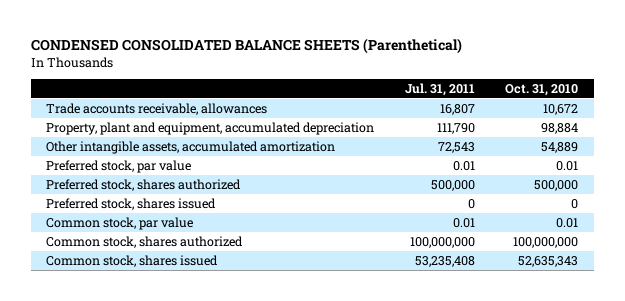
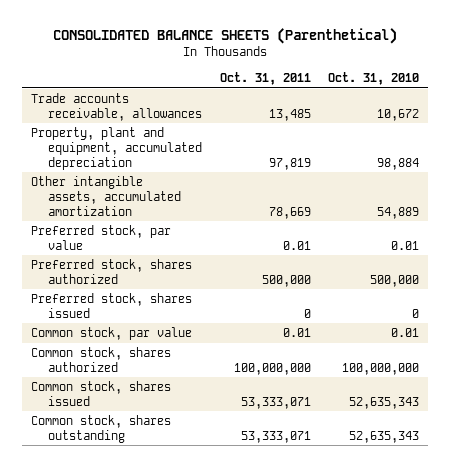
- CONDENSED CONSOLIDATED BALANCE SHEETS (Parenthetical)
+ CONSOLIDATED BALANCE SHEETS (Parenthetical)
- | Jul. 31, 2011 | Oct. 31, 2010
+ | Oct. 31, 2011 | Oct. 31, 2010
+ Common stock, shares outstanding | 53,333,071 | 52,635,343

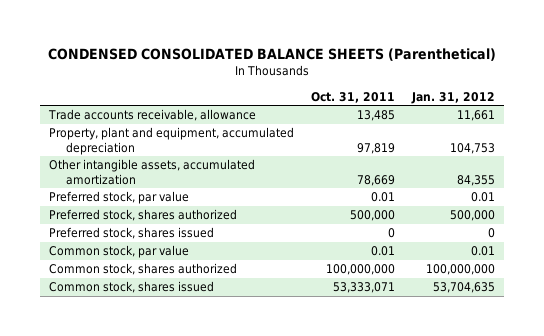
- CONSOLIDATED BALANCE SHEETS (Parenthetical)
+ CONDENSED CONSOLIDATED BALANCE SHEETS (Parenthetical)
- | Oct. 31, 2011 | Oct. 31, 2010
+ | Oct. 31, 2011 | Jan. 31, 2012
- Trade accounts receivable, allowances | 13,485 | 10,672
+ Trade accounts receivable, allowance | 13,485 | 11,661
- Common stock, shares outstanding | 53,333,071 | 52,635,343

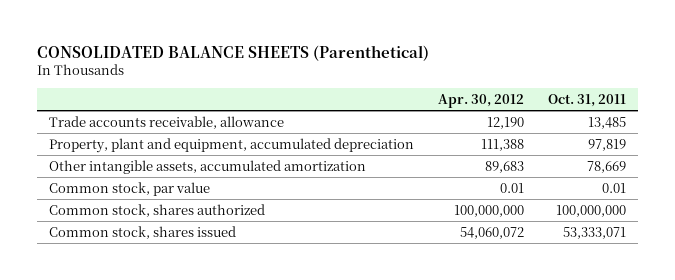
- CONDENSED CONSOLIDATED BALANCE SHEETS (Parenthetical)
+ CONSOLIDATED BALANCE SHEETS (Parenthetical)
- | Oct. 31, 2011 | Jan. 31, 2012
+ | Apr. 30, 2012 | Oct. 31, 2011
- Preferred stock, par value | 0.01 | 0.01
- Preferred stock, shares authorized | 500,000 | 500,000
- Preferred stock, shares issued | 0 | 0

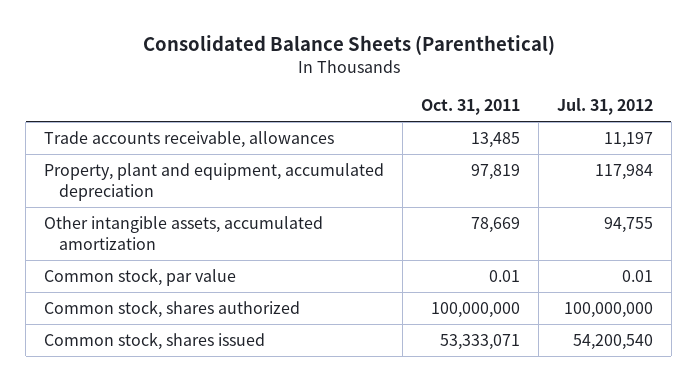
- CONSOLIDATED BALANCE SHEETS (Parenthetical)
+ Consolidated Balance Sheets (Parenthetical)
- | Apr. 30, 2012 | Oct. 31, 2011
+ | Oct. 31, 2011 | Jul. 31, 2012
- Trade accounts receivable, allowance | 12,190 | 13,485
+ Trade accounts receivable, allowances | 13,485 | 11,197

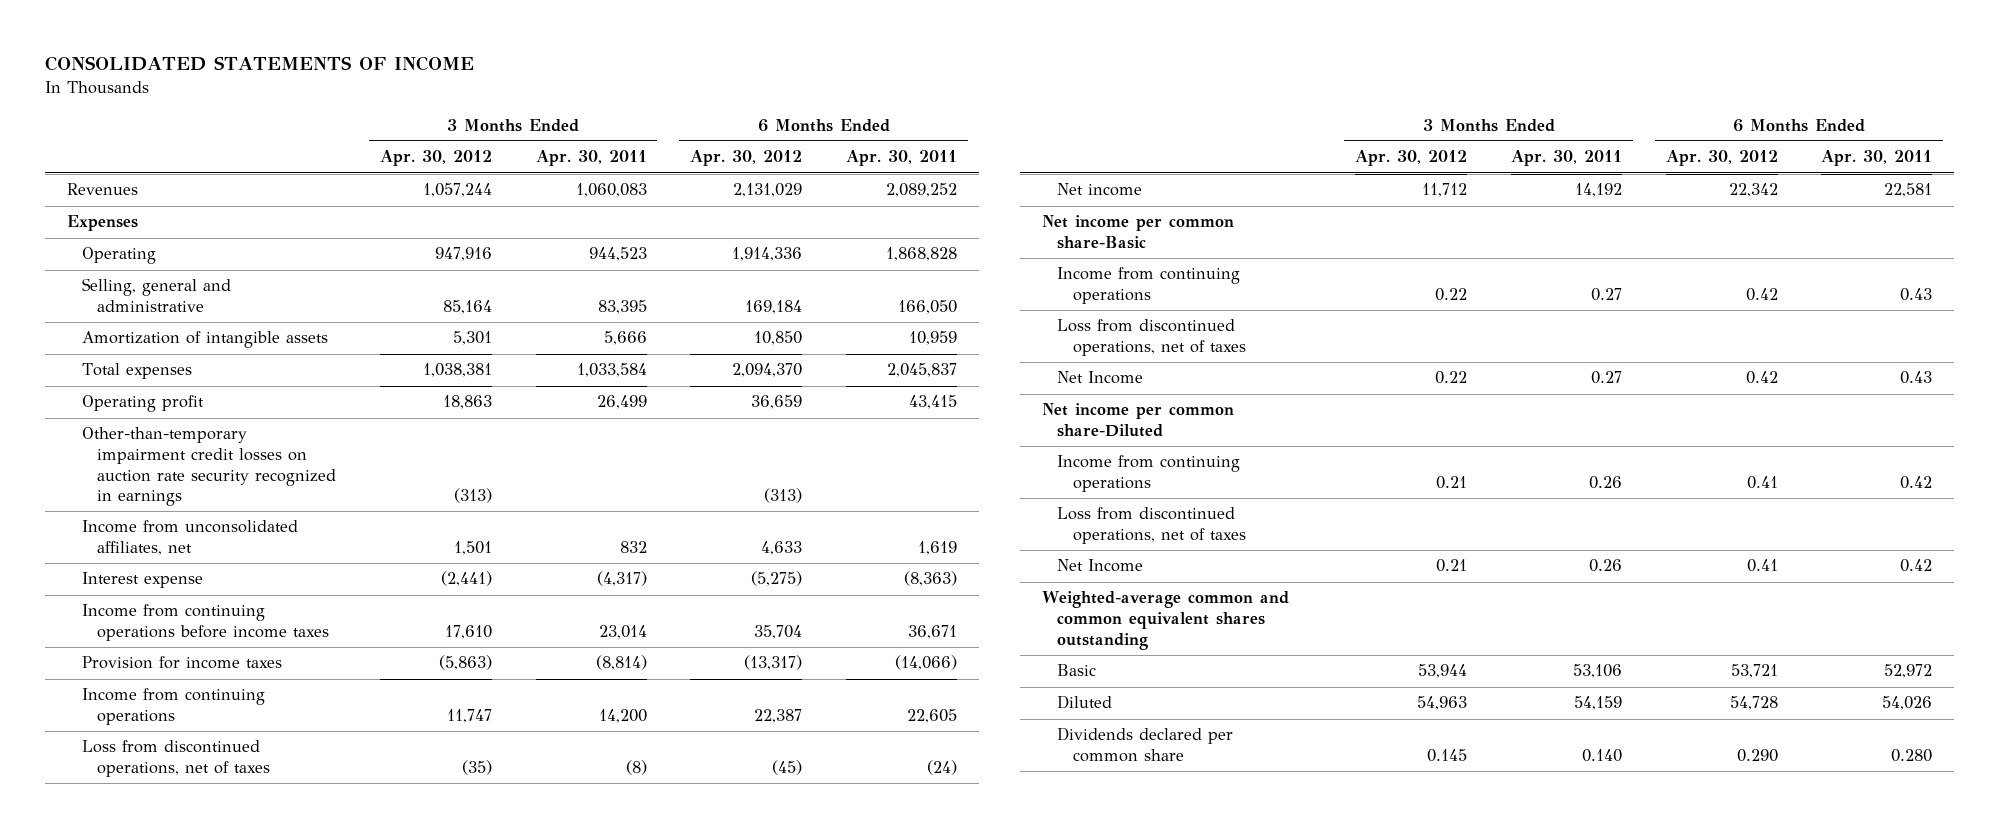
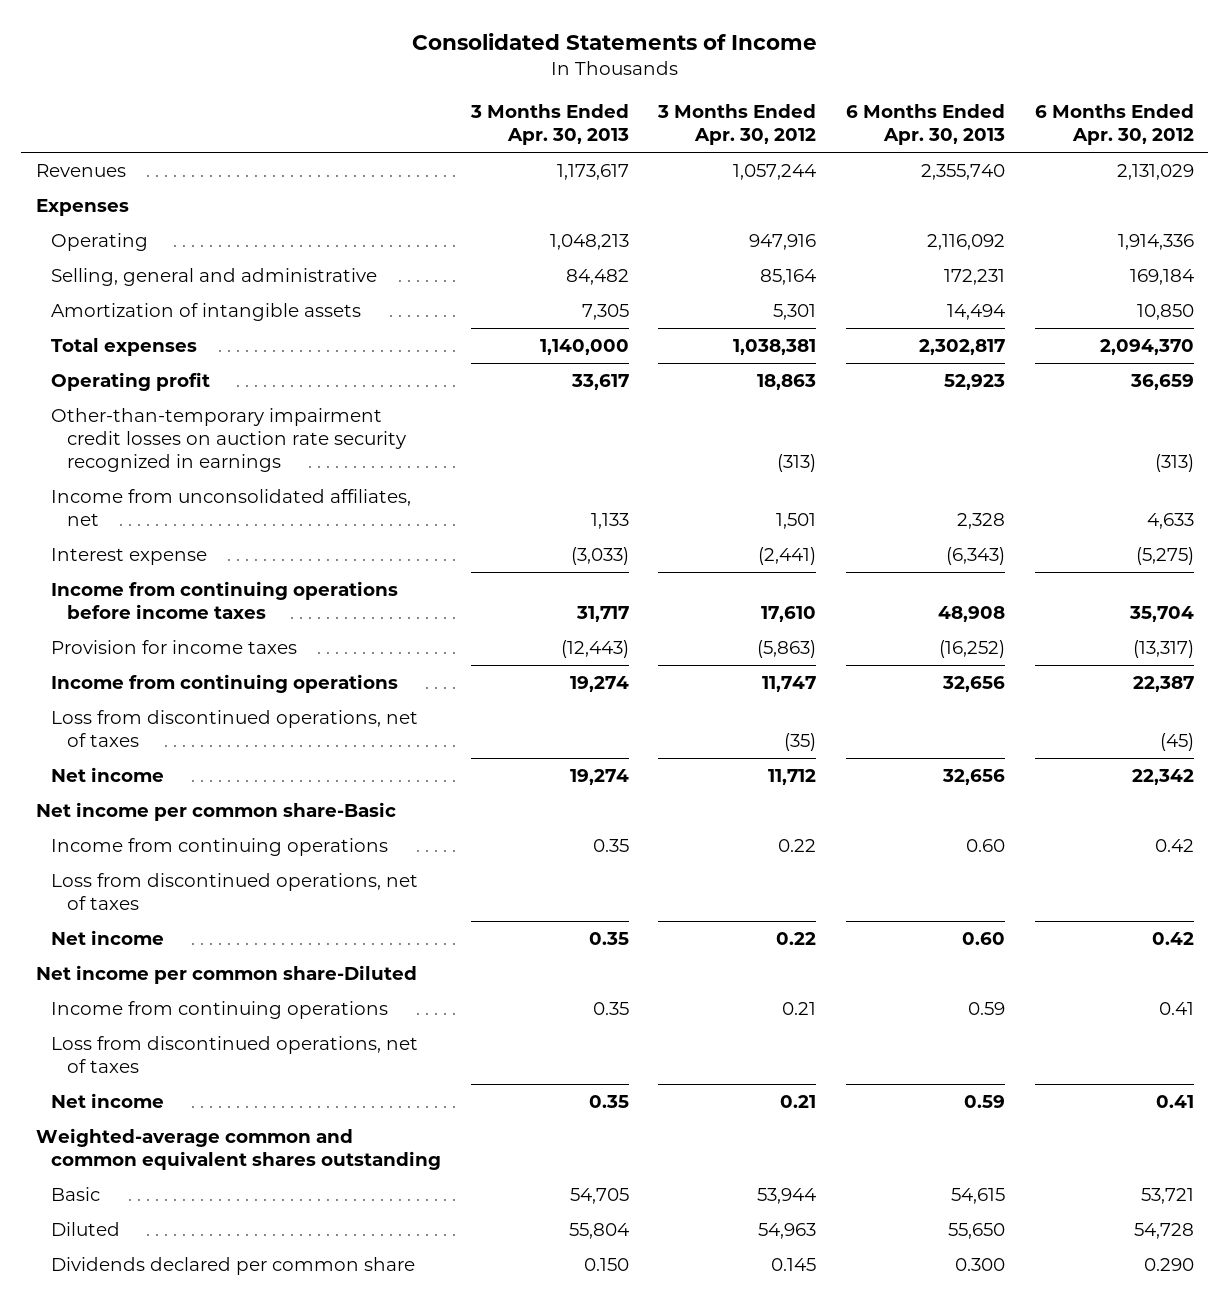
- CONSOLIDATED STATEMENTS OF INCOME
+ Consolidated Statements of Income
- | 3 Months Ended Apr. 30, 2012 | 3 Months Ended Apr. 30, 2011 | 6 Months Ended Apr. 30, 2012 | 6 Months Ended Apr. 30, 2011
+ | 3 Months Ended Apr. 30, 2013 | 3 Months Ended Apr. 30, 2012 | 6 Months Ended Apr. 30, 2013 | 6 Months Ended Apr. 30, 2012
- Net Income | 0.22 | 0.27 | 0.42 | 0.43
+ Net income | 0.35 | 0.22 | 0.60 | 0.42
- Net Income | 0.21 | 0.26 | 0.41 | 0.42
+ Net income | 0.35 | 0.21 | 0.59 | 0.41

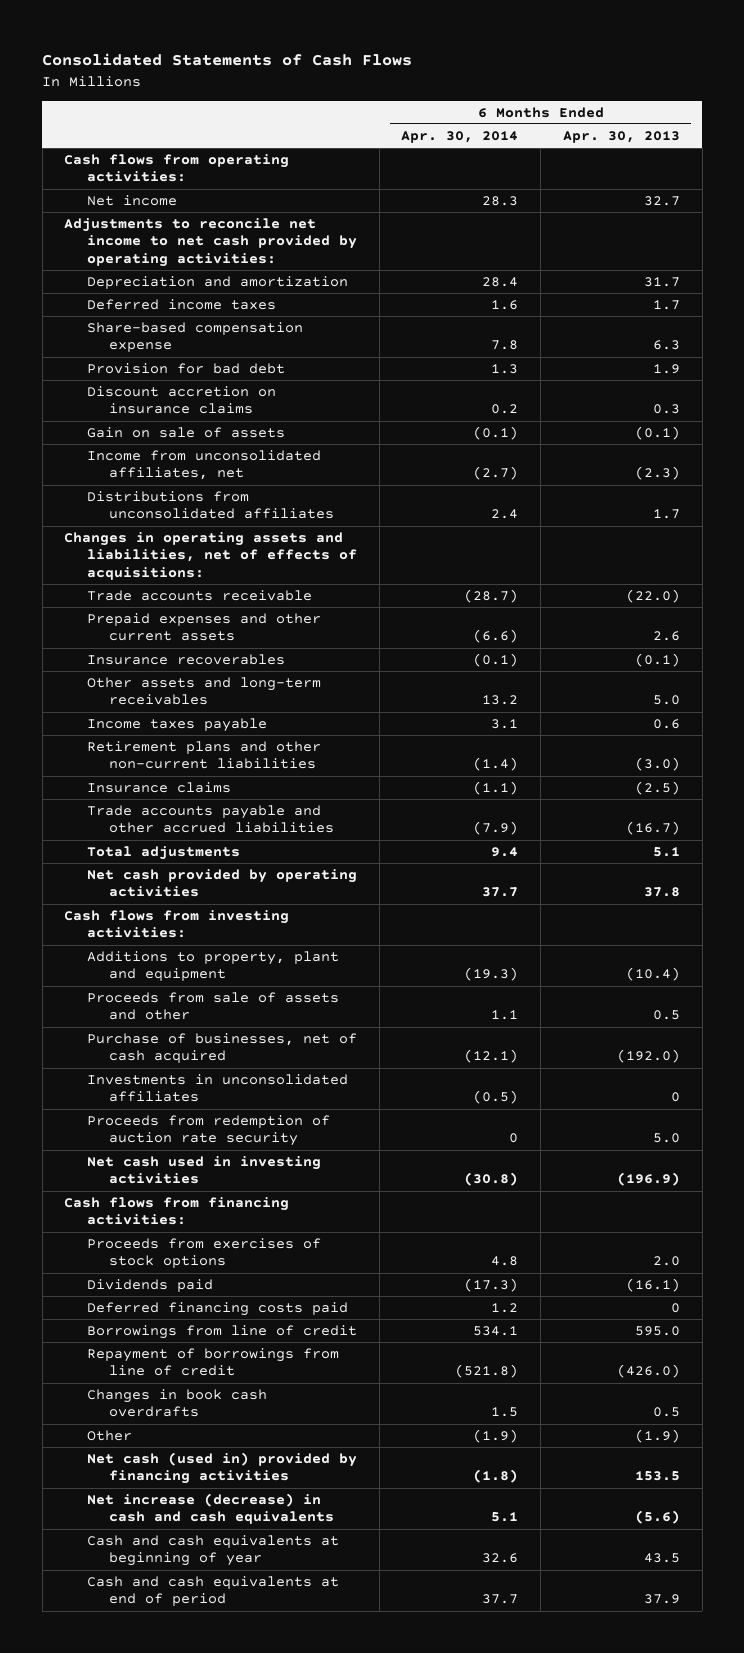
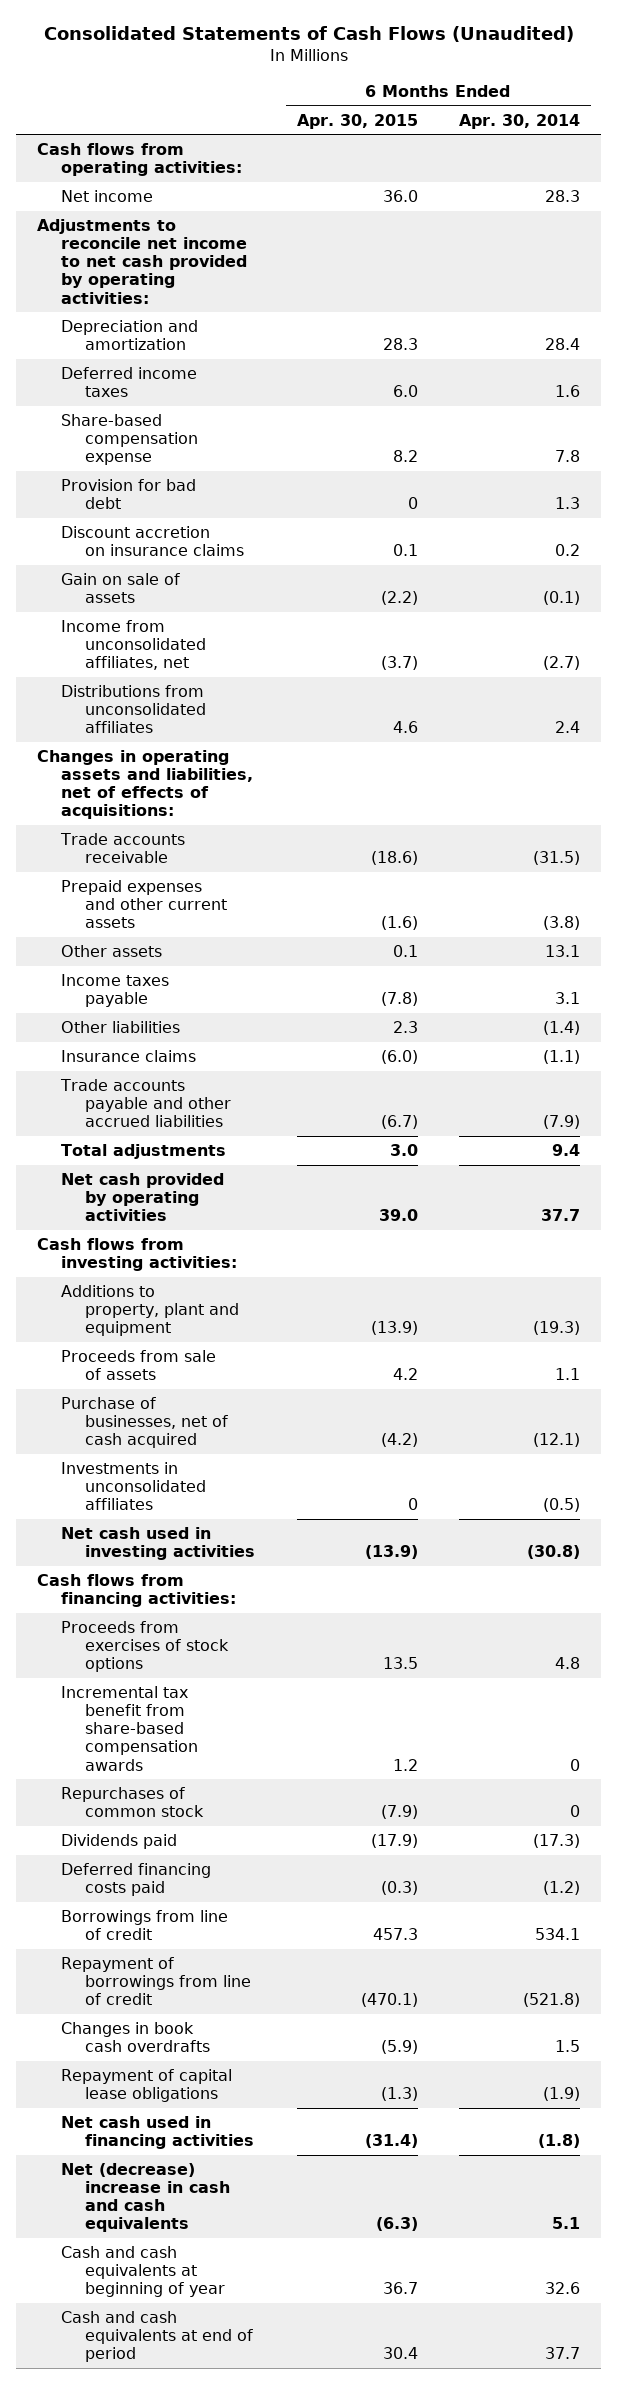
- Consolidated Statements of Cash Flows
+ Consolidated Statements of Cash Flows (Unaudited)
- | 6 Months Ended Apr. 30, 2014 | 6 Months Ended Apr. 30, 2013
+ | 6 Months Ended Apr. 30, 2015 | 6 Months Ended Apr. 30, 2014
- Trade accounts receivable | (28.7) | (22.0)
- Prepaid expenses and other current assets | (6.6) | 2.6
- Insurance recoverables | (0.1) | (0.1)
- Other assets and long-term receivables | 13.2 | 5.0
+ Trade accounts receivable | (18.6) | (31.5)
+ Prepaid expenses and other current assets | (1.6) | (3.8)
+ Other assets | 0.1 | 13.1
- Retirement plans and other non-current liabilities | (1.4) | (3.0)
+ Other liabilities | 2.3 | (1.4)
- Proceeds from sale of assets and other | 1.1 | 0.5
+ Proceeds from sale of assets | 4.2 | 1.1
- Proceeds from redemption of auction rate security | 0 | 5.0
+ Incremental tax benefit from share-based compensation awards | 1.2 | 0
+ Repurchases of common stock | (7.9) | 0
- Deferred financing costs paid | 1.2 | 0
+ Deferred financing costs paid | (0.3) | (1.2)
- Other | (1.9) | (1.9)
- Net cash (used in) provided by financing activities | (1.8) | 153.5
- Net increase (decrease) in cash and cash equivalents | 5.1 | (5.6)
+ Repayment of capital lease obligations | (1.3) | (1.9)
+ Net cash used in financing activities | (31.4) | (1.8)
+ Net (decrease) increase in cash and cash equivalents | (6.3) | 5.1

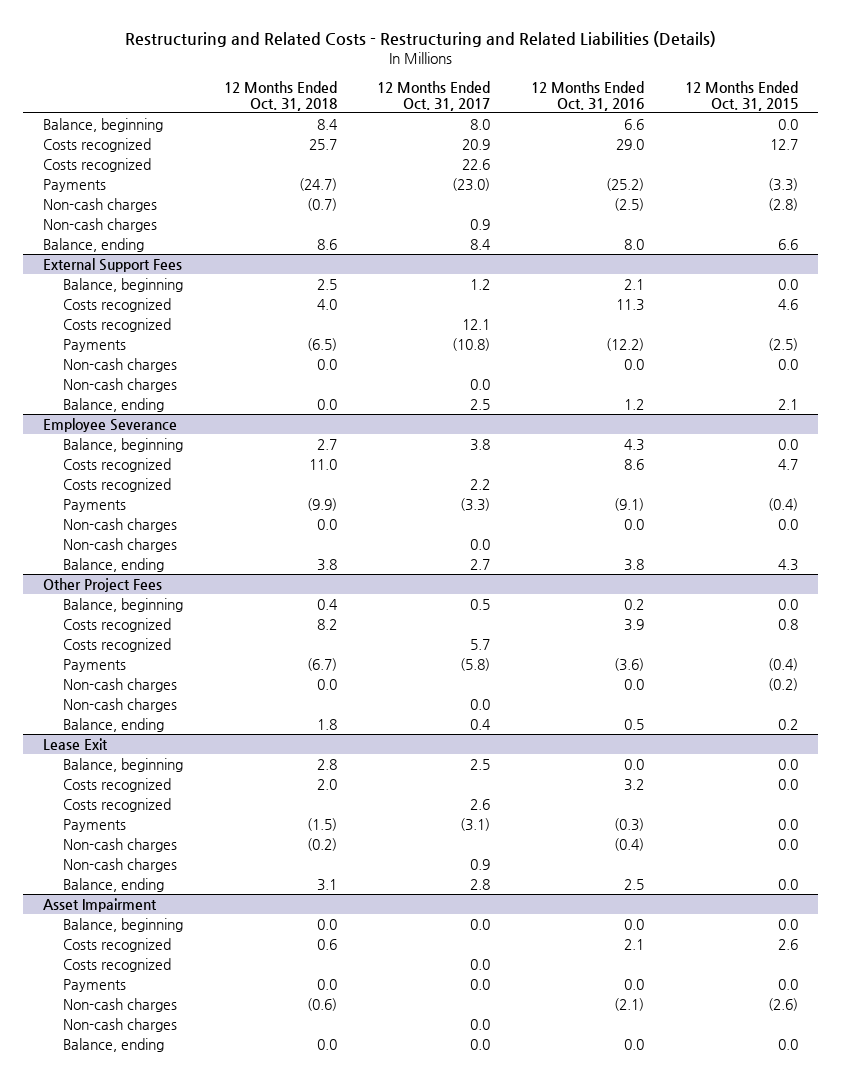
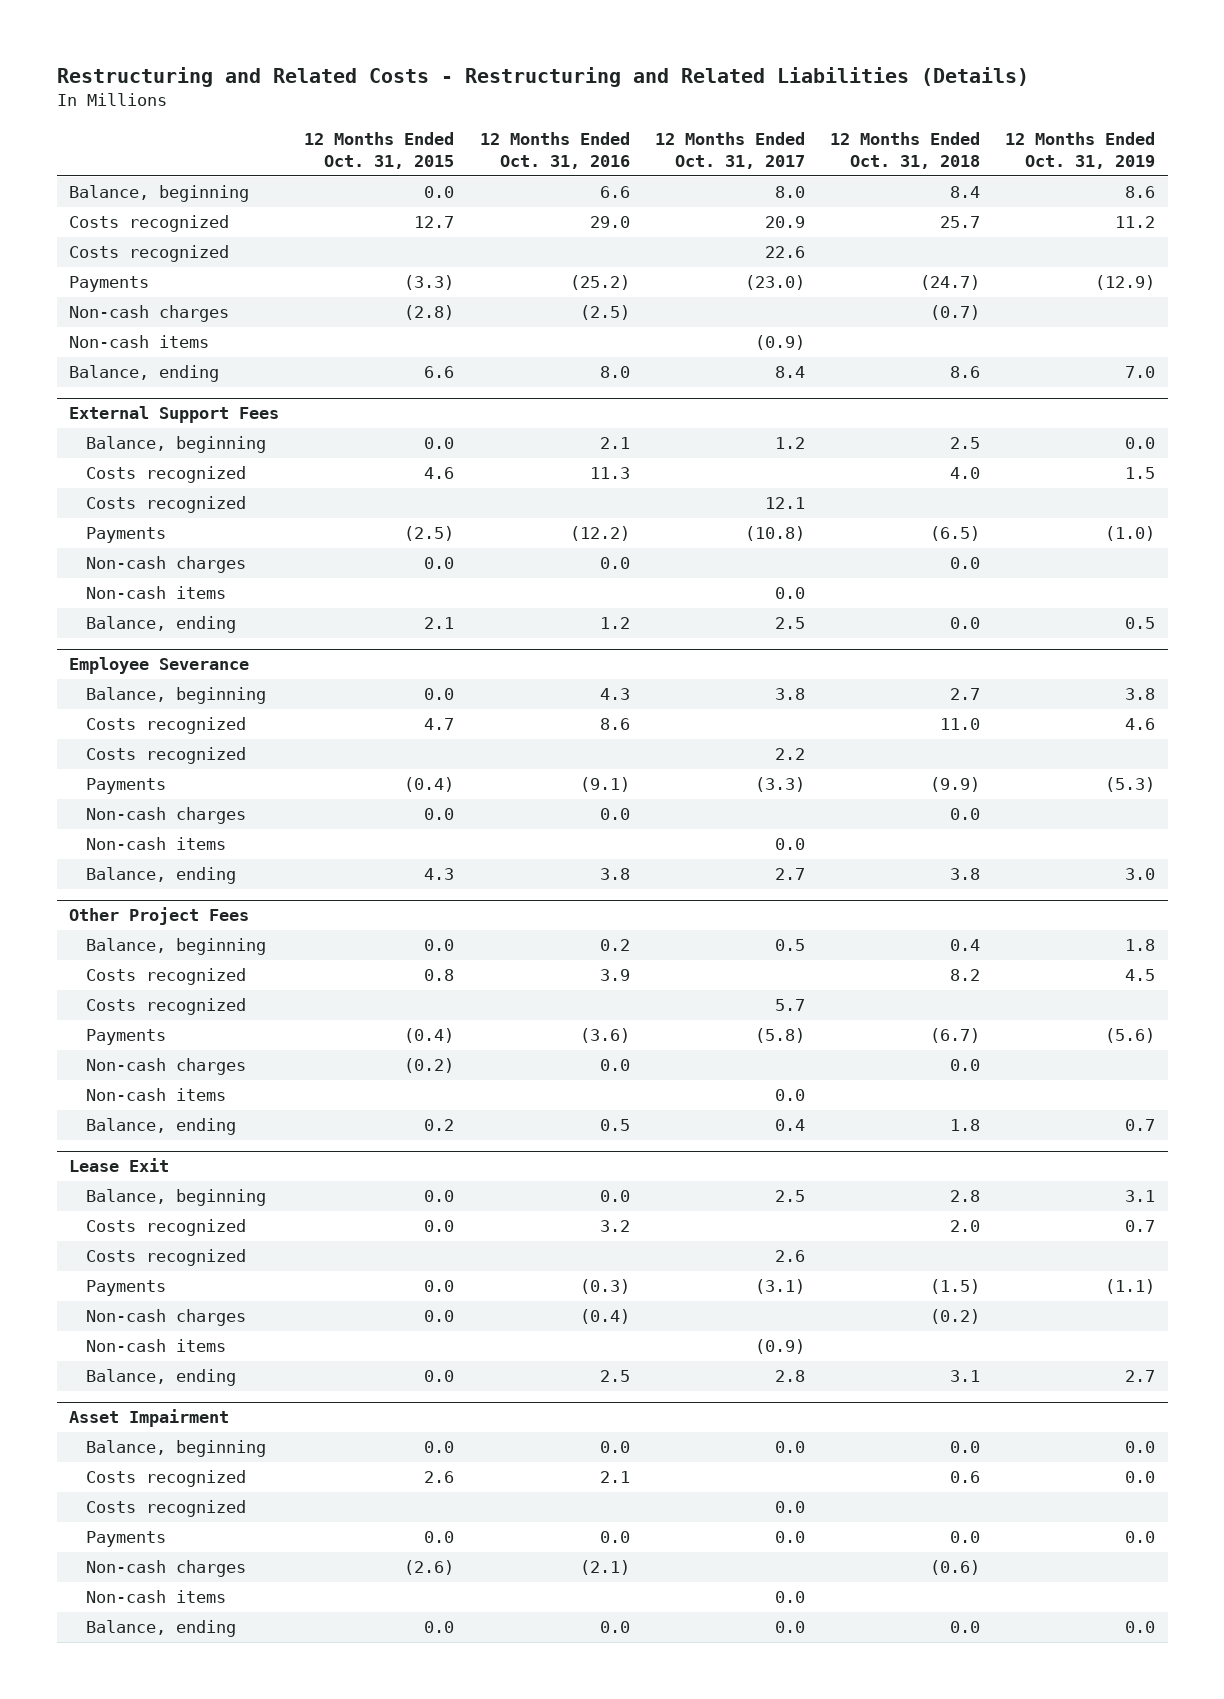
- | 12 Months Ended Oct. 31, 2018 | 12 Months Ended Oct. 31, 2017 | 12 Months Ended Oct. 31, 2016 | 12 Months Ended Oct. 31, 2015
+ | 12 Months Ended Oct. 31, 2015 | 12 Months Ended Oct. 31, 2016 | 12 Months Ended Oct. 31, 2017 | 12 Months Ended Oct. 31, 2018 | 12 Months Ended Oct. 31, 2019
- Non-cash charges | | 0.9 | |
+ Non-cash items | | | (0.9) | |
@ External Support Fees
- Non-cash charges | | 0.0 | |
+ Non-cash items | | | 0.0 | |
@ Employee Severance
- Non-cash charges | | 0.0 | |
+ Non-cash items | | | 0.0 | |
@ Other Project Fees
- Non-cash charges | | 0.0 | |
+ Non-cash items | | | 0.0 | |
@ Lease Exit
- Non-cash charges | | 0.9 | |
+ Non-cash items | | | (0.9) | |
@ Asset Impairment
- Non-cash charges | | 0.0 | |
+ Non-cash items | | | 0.0 | |

